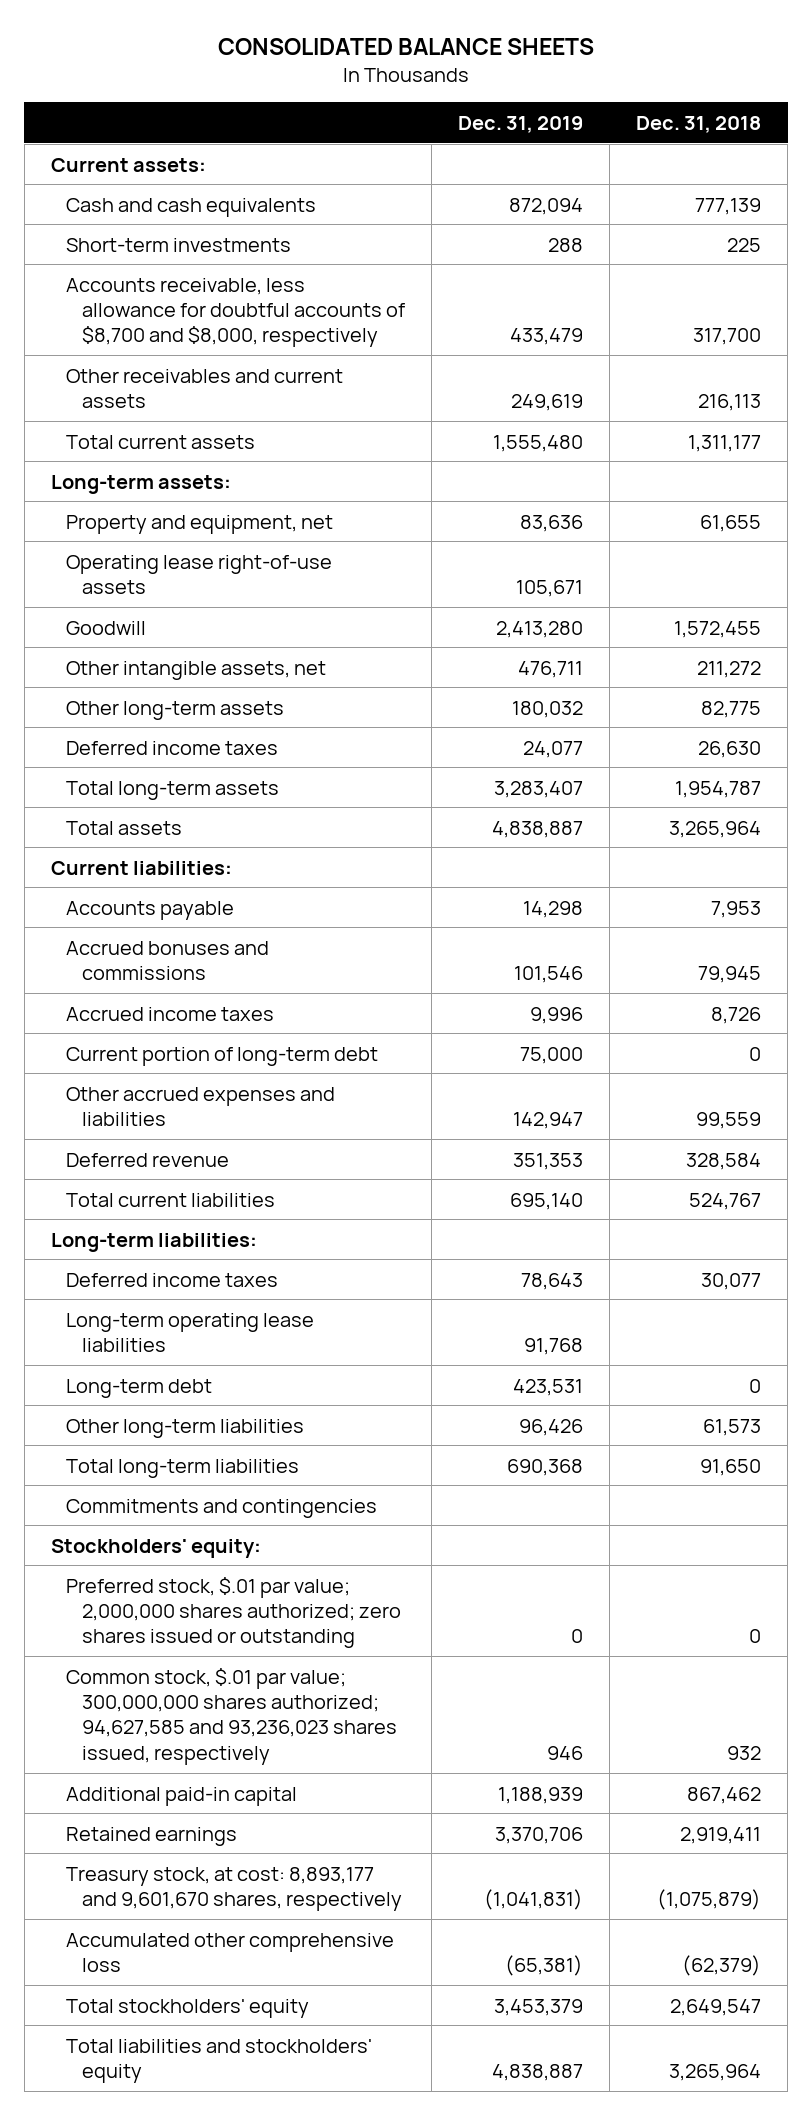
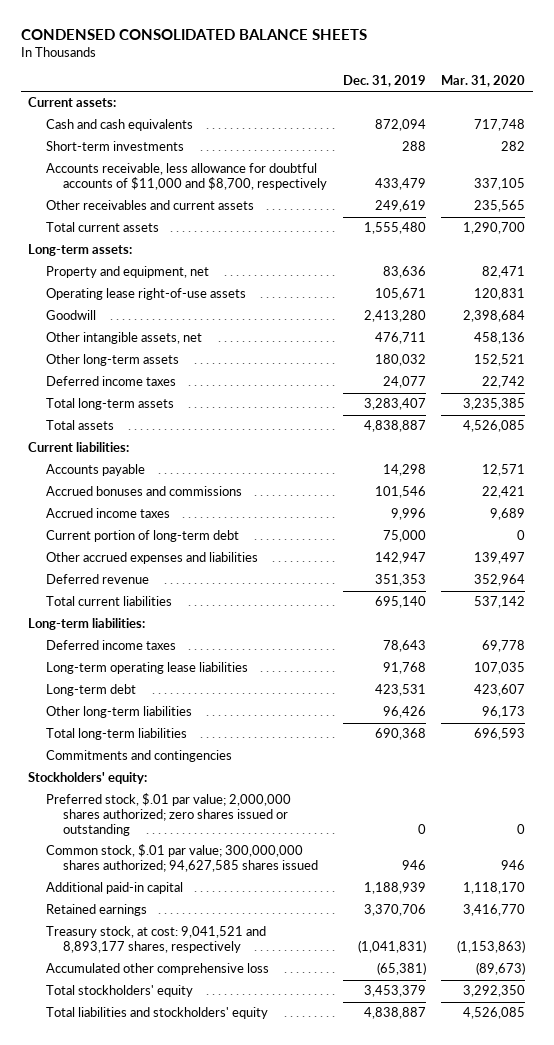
- CONSOLIDATED BALANCE SHEETS
+ CONDENSED CONSOLIDATED BALANCE SHEETS
- | Dec. 31, 2019 | Dec. 31, 2018
+ | Dec. 31, 2019 | Mar. 31, 2020
- Accounts receivable, less allowance for doubtful accounts of $8,700 and $8,000, respectively | 433,479 | 317,700
+ Accounts receivable, less allowance for doubtful accounts of $11,000 and $8,700, respectively | 433,479 | 337,105
- Common stock, $.01 par value; 300,000,000 shares authorized; 94,627,585 and 93,236,023 shares issued, respectively | 946 | 932
+ Common stock, $.01 par value; 300,000,000 shares authorized; 94,627,585 shares issued | 946 | 946
- Treasury stock, at cost: 8,893,177 and 9,601,670 shares, respectively | (1,041,831) | (1,075,879)
+ Treasury stock, at cost: 9,041,521 and 8,893,177 shares, respectively | (1,041,831) | (1,153,863)

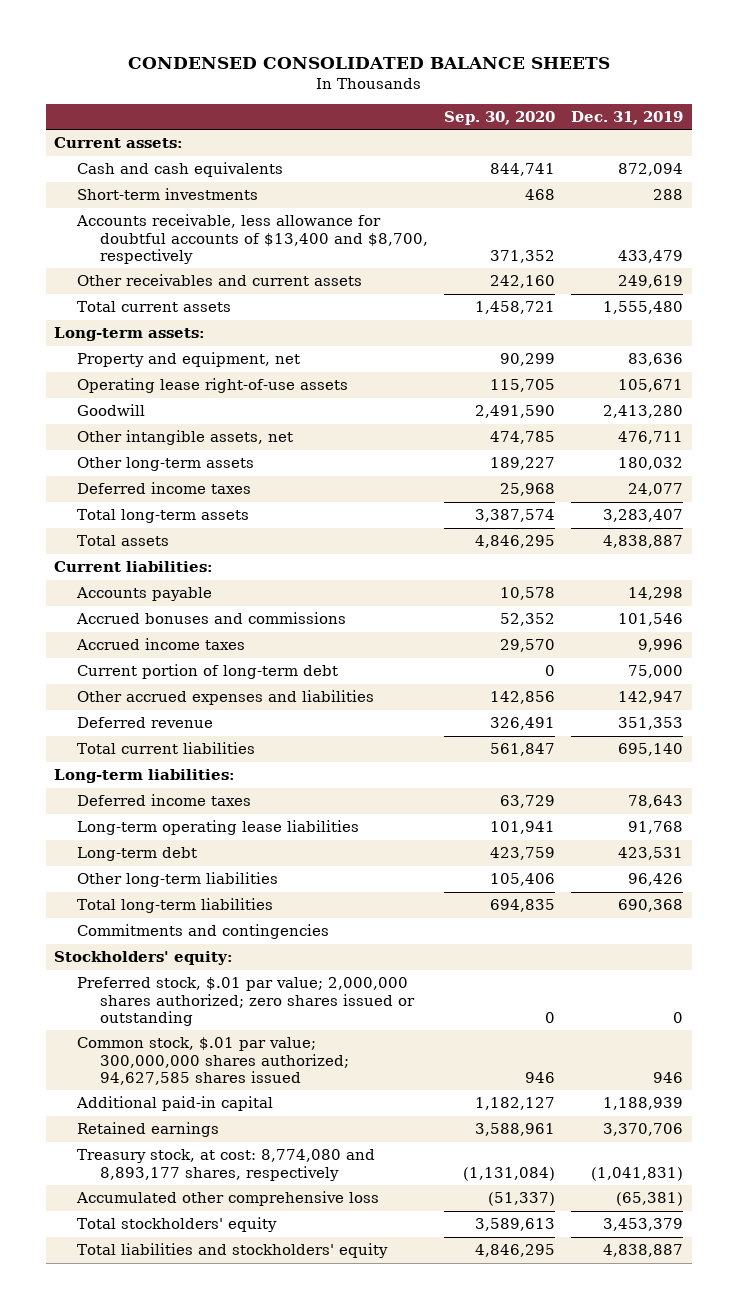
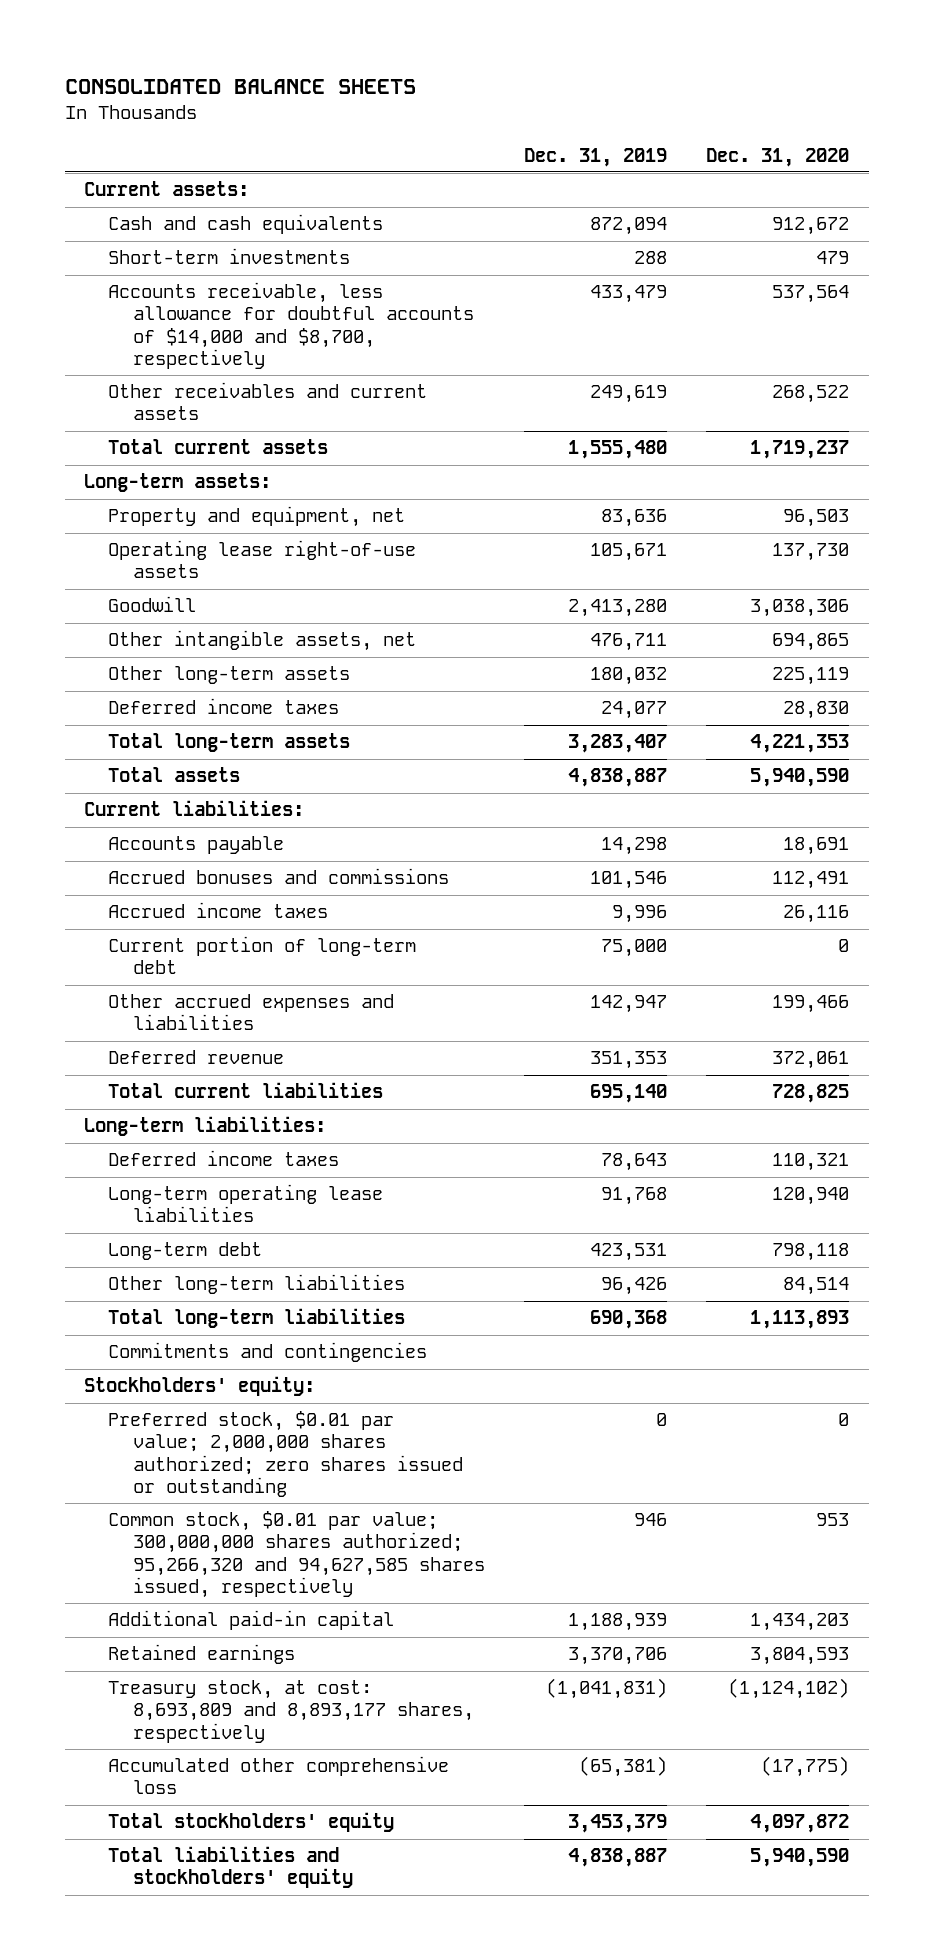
- CONDENSED CONSOLIDATED BALANCE SHEETS
+ CONSOLIDATED BALANCE SHEETS
- | Sep. 30, 2020 | Dec. 31, 2019
+ | Dec. 31, 2019 | Dec. 31, 2020
- Accounts receivable, less allowance for doubtful accounts of $13,400 and $8,700, respectively | 371,352 | 433,479
+ Accounts receivable, less allowance for doubtful accounts of $14,000 and $8,700, respectively | 433,479 | 537,564
- Preferred stock, $.01 par value; 2,000,000 shares authorized; zero shares issued or outstanding | 0 | 0
- Common stock, $.01 par value; 300,000,000 shares authorized; 94,627,585 shares issued | 946 | 946
+ Preferred stock, $0.01 par value; 2,000,000 shares authorized; zero shares issued or outstanding | 0 | 0
+ Common stock, $0.01 par value; 300,000,000 shares authorized; 95,266,320 and 94,627,585 shares issued, respectively | 946 | 953
- Treasury stock, at cost: 8,774,080 and 8,893,177 shares, respectively | (1,131,084) | (1,041,831)
+ Treasury stock, at cost: 8,693,809 and 8,893,177 shares, respectively | (1,041,831) | (1,124,102)

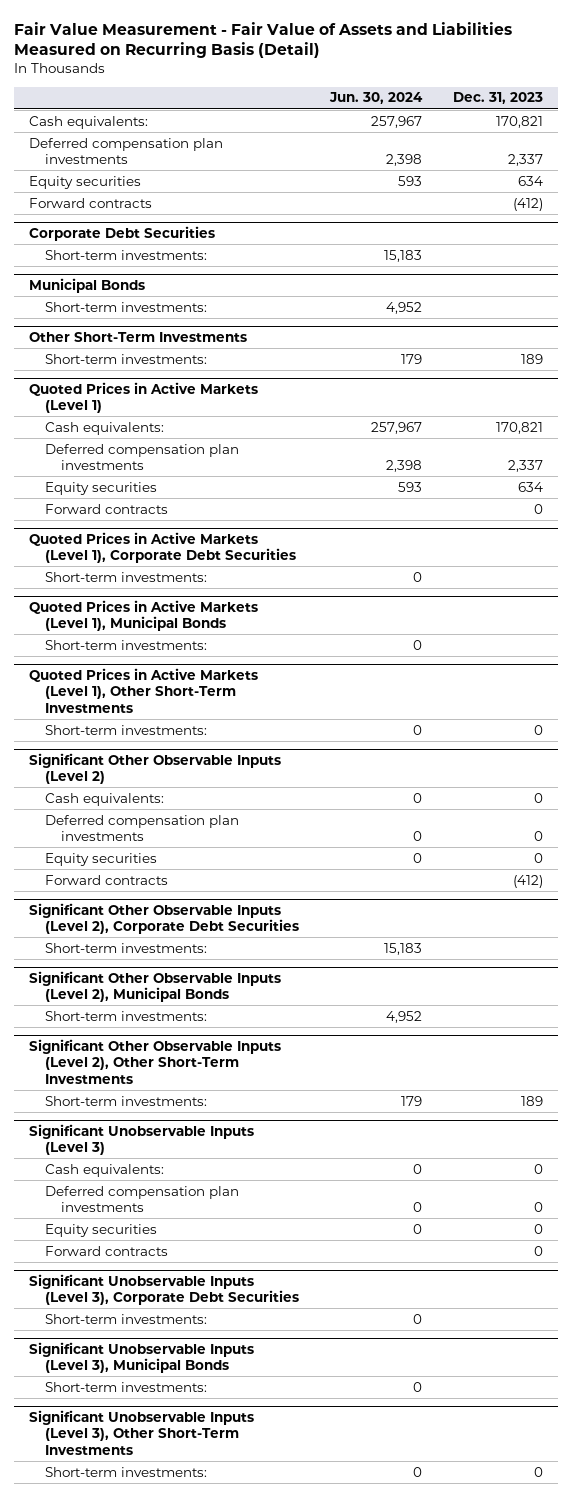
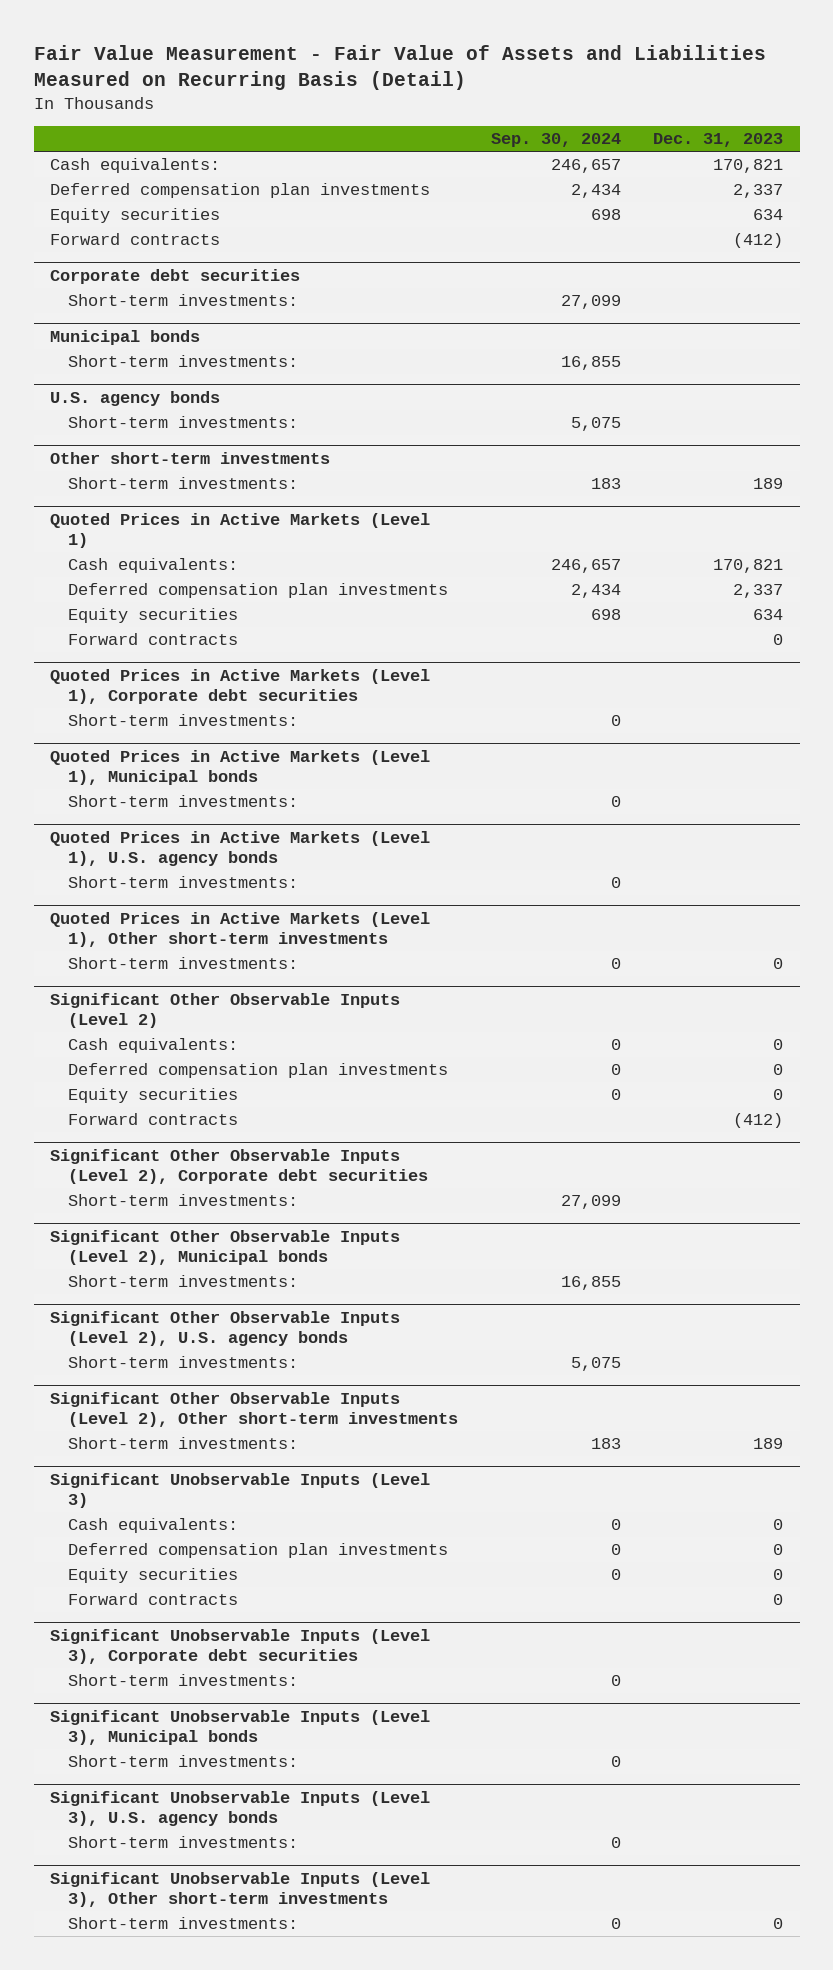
- | Jun. 30, 2024 | Dec. 31, 2023
+ | Sep. 30, 2024 | Dec. 31, 2023
- Corporate Debt Securities
+ Corporate debt securities
- Municipal Bonds
+ Municipal bonds
- Other Short-Term Investments
+ U.S. agency bonds
+ Short-term investments: | 5,075 |
+ Other short-term investments
- Quoted Prices in Active Markets (Level 1), Corporate Debt Securities
+ Quoted Prices in Active Markets (Level 1), Corporate debt securities
- Quoted Prices in Active Markets (Level 1), Municipal Bonds
+ Quoted Prices in Active Markets (Level 1), Municipal bonds
- Quoted Prices in Active Markets (Level 1), Other Short-Term Investments
+ Quoted Prices in Active Markets (Level 1), U.S. agency bonds
+ Short-term investments: | 0 |
+ Quoted Prices in Active Markets (Level 1), Other short-term investments
- Significant Other Observable Inputs (Level 2), Corporate Debt Securities
+ Significant Other Observable Inputs (Level 2), Corporate debt securities
- Significant Other Observable Inputs (Level 2), Municipal Bonds
+ Significant Other Observable Inputs (Level 2), Municipal bonds
- Significant Other Observable Inputs (Level 2), Other Short-Term Investments
+ Significant Other Observable Inputs (Level 2), U.S. agency bonds
+ Short-term investments: | 5,075 |
+ Significant Other Observable Inputs (Level 2), Other short-term investments
- Significant Unobservable Inputs (Level 3), Corporate Debt Securities
+ Significant Unobservable Inputs (Level 3), Corporate debt securities
- Significant Unobservable Inputs (Level 3), Municipal Bonds
+ Significant Unobservable Inputs (Level 3), Municipal bonds
- Significant Unobservable Inputs (Level 3), Other Short-Term Investments
+ Significant Unobservable Inputs (Level 3), U.S. agency bonds
+ Short-term investments: | 0 |
+ Significant Unobservable Inputs (Level 3), Other short-term investments

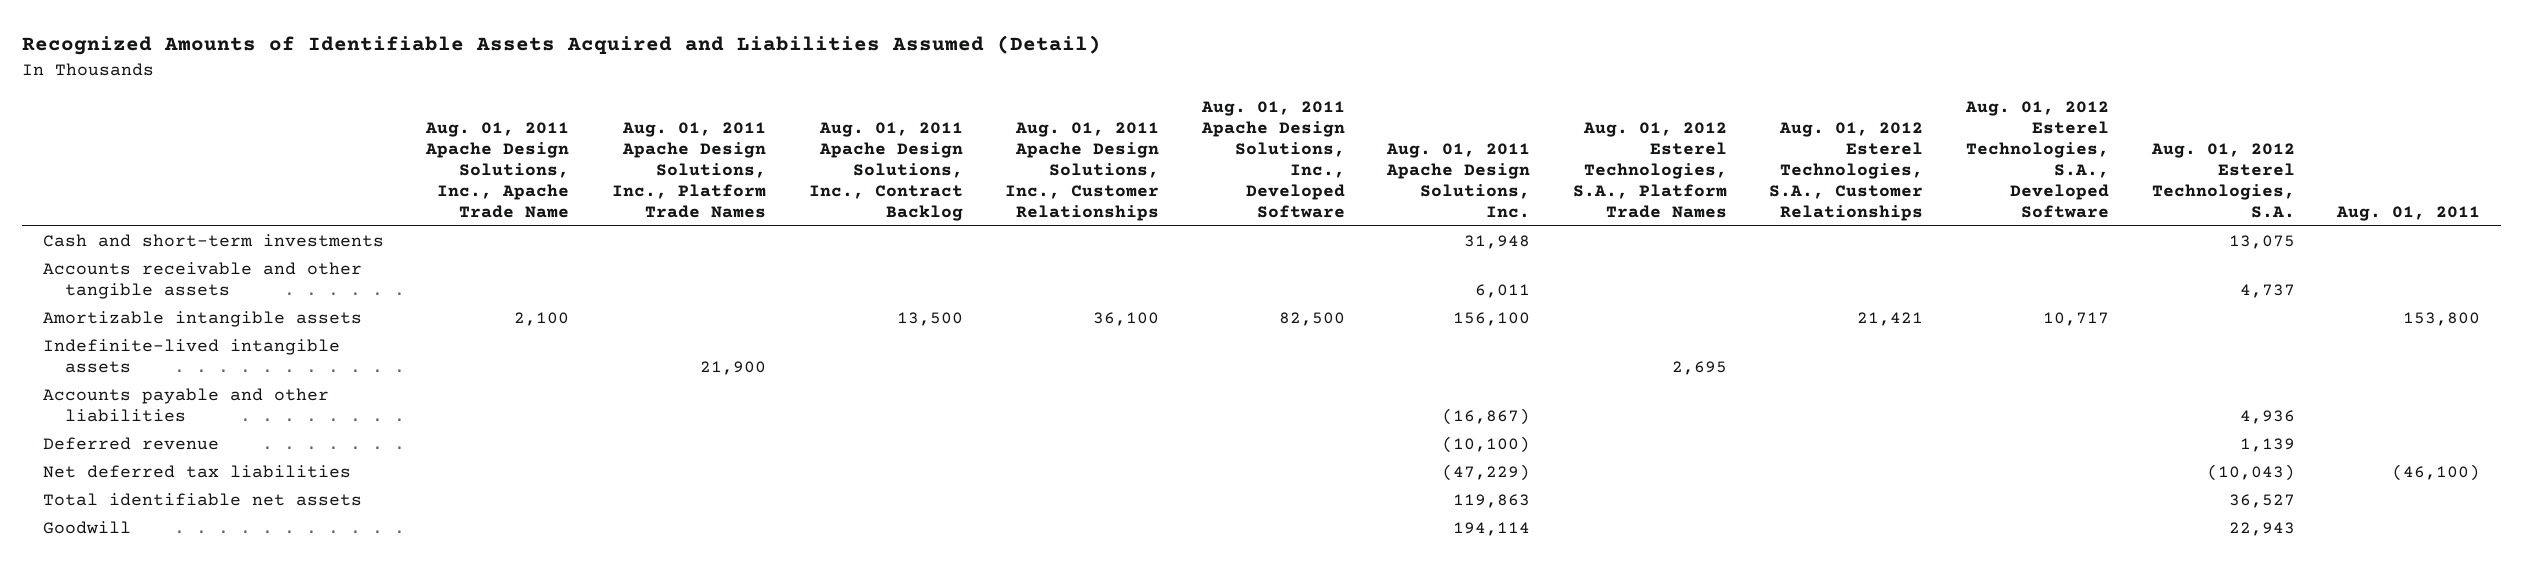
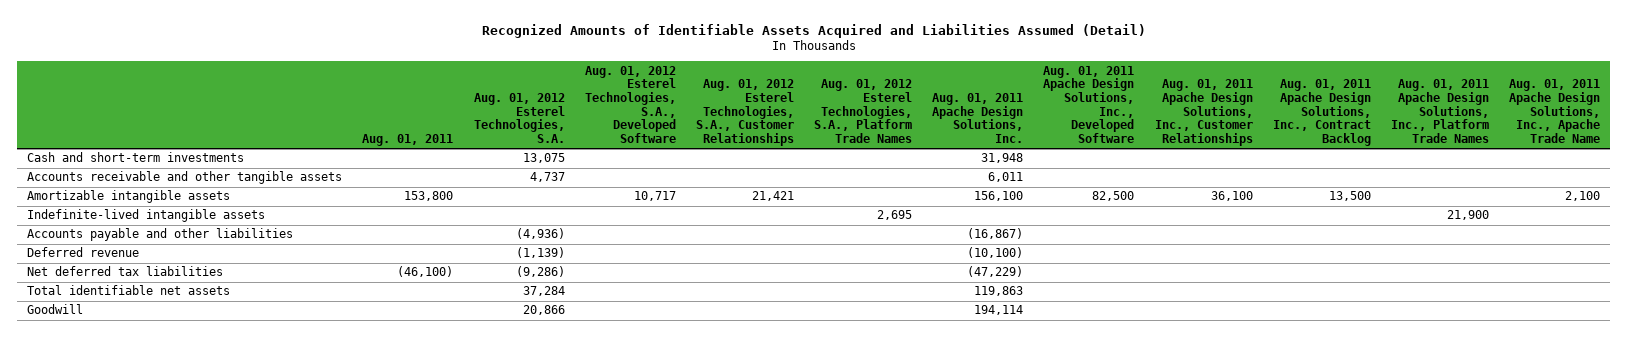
- | Aug. 01, 2011 Apache Design Solutions, Inc., Apache Trade Name | Aug. 01, 2011 Apache Design Solutions, Inc., Platform Trade Names | Aug. 01, 2011 Apache Design Solutions, Inc., Contract Backlog | Aug. 01, 2011 Apache Design Solutions, Inc., Customer Relationships | Aug. 01, 2011 Apache Design Solutions, Inc., Developed Software | Aug. 01, 2011 Apache Design Solutions, Inc. | Aug. 01, 2012 Esterel Technologies, S.A., Platform Trade Names | Aug. 01, 2012 Esterel Technologies, S.A., Customer Relationships | Aug. 01, 2012 Esterel Technologies, S.A., Developed Software | Aug. 01, 2012 Esterel Technologies, S.A. | Aug. 01, 2011
+ | Aug. 01, 2011 | Aug. 01, 2012 Esterel Technologies, S.A. | Aug. 01, 2012 Esterel Technologies, S.A., Developed Software | Aug. 01, 2012 Esterel Technologies, S.A., Customer Relationships | Aug. 01, 2012 Esterel Technologies, S.A., Platform Trade Names | Aug. 01, 2011 Apache Design Solutions, Inc. | Aug. 01, 2011 Apache Design Solutions, Inc., Developed Software | Aug. 01, 2011 Apache Design Solutions, Inc., Customer Relationships | Aug. 01, 2011 Apache Design Solutions, Inc., Contract Backlog | Aug. 01, 2011 Apache Design Solutions, Inc., Platform Trade Names | Aug. 01, 2011 Apache Design Solutions, Inc., Apache Trade Name
- Accounts payable and other liabilities | | | | | | (16,867) | | | | 4,936 |
- Deferred revenue | | | | | | (10,100) | | | | 1,139 |
- Net deferred tax liabilities | | | | | | (47,229) | | | | (10,043) | (46,100)
- Total identifiable net assets | | | | | | 119,863 | | | | 36,527 |
- Goodwill | | | | | | 194,114 | | | | 22,943 |
+ Accounts payable and other liabilities | | (4,936) | | | | (16,867) | | | | |
+ Deferred revenue | | (1,139) | | | | (10,100) | | | | |
+ Net deferred tax liabilities | (46,100) | (9,286) | | | | (47,229) | | | | |
+ Total identifiable net assets | | 37,284 | | | | 119,863 | | | | |
+ Goodwill | | 20,866 | | | | 194,114 | | | | |

